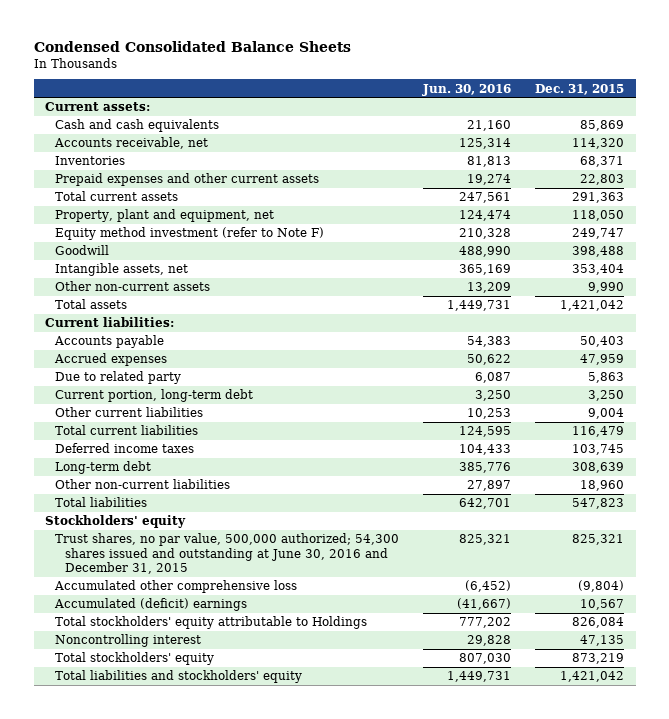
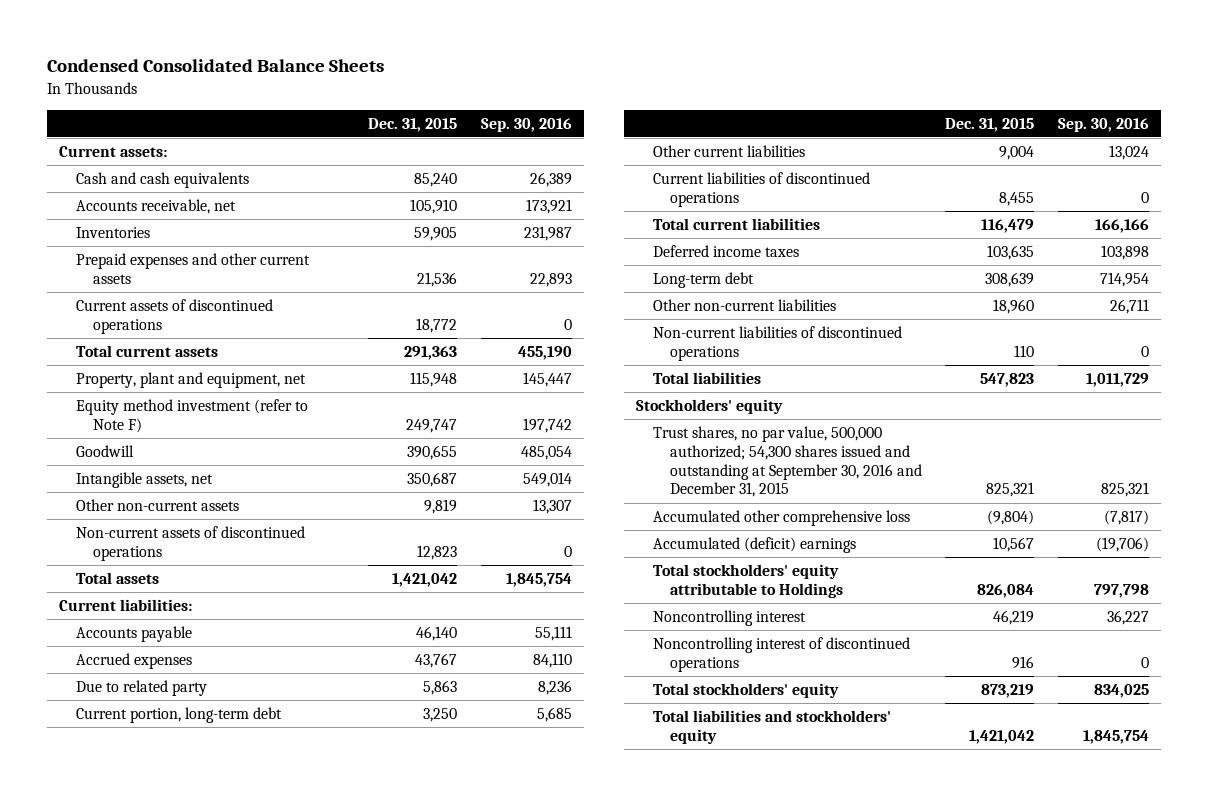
- | Jun. 30, 2016 | Dec. 31, 2015
+ | Dec. 31, 2015 | Sep. 30, 2016
- Cash and cash equivalents | 21,160 | 85,869
- Accounts receivable, net | 125,314 | 114,320
- Inventories | 81,813 | 68,371
- Prepaid expenses and other current assets | 19,274 | 22,803
+ Cash and cash equivalents | 85,240 | 26,389
+ Accounts receivable, net | 105,910 | 173,921
+ Inventories | 59,905 | 231,987
+ Prepaid expenses and other current assets | 21,536 | 22,893
+ Current assets of discontinued operations | 18,772 | 0
- Property, plant and equipment, net | 124,474 | 118,050
+ Property, plant and equipment, net | 115,948 | 145,447
- Goodwill | 488,990 | 398,488
- Intangible assets, net | 365,169 | 353,404
- Other non-current assets | 13,209 | 9,990
+ Goodwill | 390,655 | 485,054
+ Intangible assets, net | 350,687 | 549,014
+ Other non-current assets | 9,819 | 13,307
+ Non-current assets of discontinued operations | 12,823 | 0
- Accounts payable | 54,383 | 50,403
- Accrued expenses | 50,622 | 47,959
+ Accounts payable | 46,140 | 55,111
+ Accrued expenses | 43,767 | 84,110
+ Current liabilities of discontinued operations | 8,455 | 0
- Deferred income taxes | 104,433 | 103,745
+ Deferred income taxes | 103,635 | 103,898
+ Non-current liabilities of discontinued operations | 110 | 0
- Trust shares, no par value, 500,000 authorized; 54,300 shares issued and outstanding at June 30, 2016 and December 31, 2015 | 825,321 | 825,321
+ Trust shares, no par value, 500,000 authorized; 54,300 shares issued and outstanding at September 30, 2016 and December 31, 2015 | 825,321 | 825,321
- Noncontrolling interest | 29,828 | 47,135
+ Noncontrolling interest | 46,219 | 36,227
+ Noncontrolling interest of discontinued operations | 916 | 0

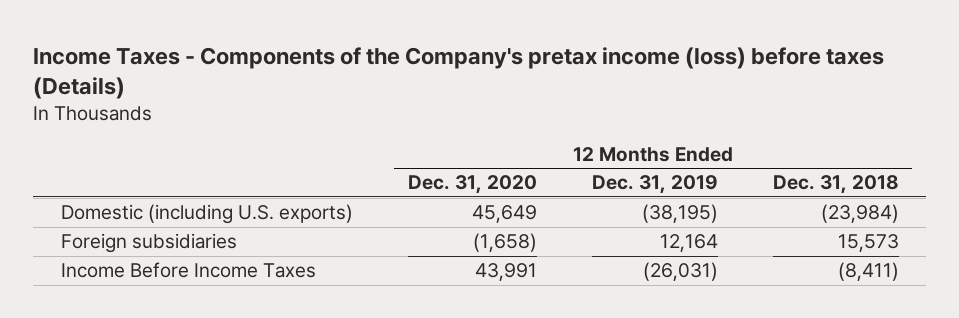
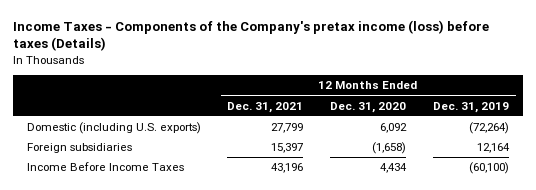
- | 12 Months Ended Dec. 31, 2020 | 12 Months Ended Dec. 31, 2019 | 12 Months Ended Dec. 31, 2018
+ | 12 Months Ended Dec. 31, 2021 | 12 Months Ended Dec. 31, 2020 | 12 Months Ended Dec. 31, 2019
- Domestic (including U.S. exports) | 45,649 | (38,195) | (23,984)
+ Domestic (including U.S. exports) | 27,799 | 6,092 | (72,264)
- Income Before Income Taxes | 43,991 | (26,031) | (8,411)
+ Income Before Income Taxes | 43,196 | 4,434 | (60,100)

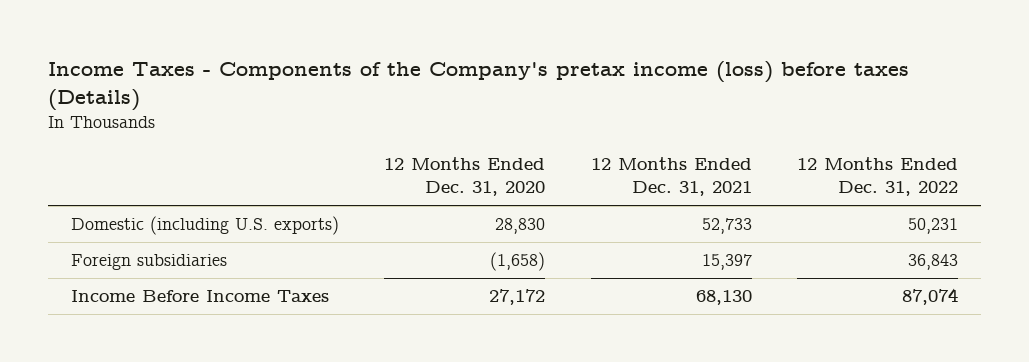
- | 12 Months Ended Dec. 31, 2021 | 12 Months Ended Dec. 31, 2020 | 12 Months Ended Dec. 31, 2019
+ | 12 Months Ended Dec. 31, 2020 | 12 Months Ended Dec. 31, 2021 | 12 Months Ended Dec. 31, 2022
- Domestic (including U.S. exports) | 27,799 | 6,092 | (72,264)
+ Domestic (including U.S. exports) | 28,830 | 52,733 | 50,231
- Income Before Income Taxes | 43,196 | 4,434 | (60,100)
+ Income Before Income Taxes | 27,172 | 68,130 | 87,074

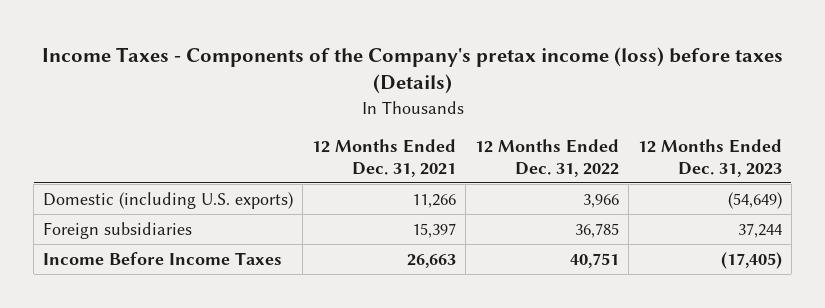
- | 12 Months Ended Dec. 31, 2020 | 12 Months Ended Dec. 31, 2021 | 12 Months Ended Dec. 31, 2022
+ | 12 Months Ended Dec. 31, 2021 | 12 Months Ended Dec. 31, 2022 | 12 Months Ended Dec. 31, 2023
- Domestic (including U.S. exports) | 28,830 | 52,733 | 50,231
- Foreign subsidiaries | (1,658) | 15,397 | 36,843
- Income Before Income Taxes | 27,172 | 68,130 | 87,074
+ Domestic (including U.S. exports) | 11,266 | 3,966 | (54,649)
+ Foreign subsidiaries | 15,397 | 36,785 | 37,244
+ Income Before Income Taxes | 26,663 | 40,751 | (17,405)

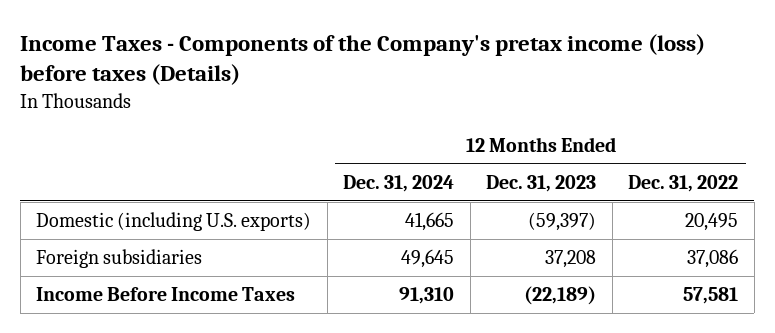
- | 12 Months Ended Dec. 31, 2021 | 12 Months Ended Dec. 31, 2022 | 12 Months Ended Dec. 31, 2023
+ | 12 Months Ended Dec. 31, 2024 | 12 Months Ended Dec. 31, 2023 | 12 Months Ended Dec. 31, 2022
- Domestic (including U.S. exports) | 11,266 | 3,966 | (54,649)
- Foreign subsidiaries | 15,397 | 36,785 | 37,244
- Income Before Income Taxes | 26,663 | 40,751 | (17,405)
+ Domestic (including U.S. exports) | 41,665 | (59,397) | 20,495
+ Foreign subsidiaries | 49,645 | 37,208 | 37,086
+ Income Before Income Taxes | 91,310 | (22,189) | 57,581

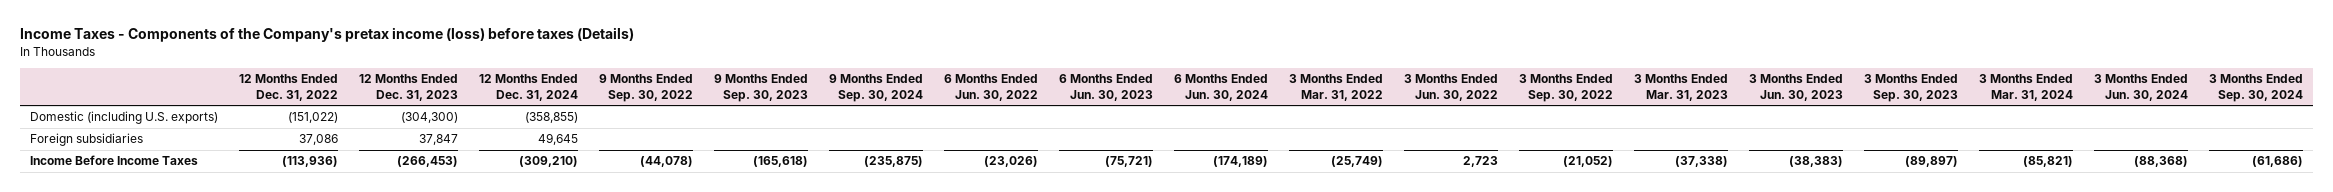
- | 12 Months Ended Dec. 31, 2024 | 12 Months Ended Dec. 31, 2023 | 12 Months Ended Dec. 31, 2022
+ | 12 Months Ended Dec. 31, 2022 | 12 Months Ended Dec. 31, 2023 | 12 Months Ended Dec. 31, 2024 | 9 Months Ended Sep. 30, 2022 | 9 Months Ended Sep. 30, 2023 | 9 Months Ended Sep. 30, 2024 | 6 Months Ended Jun. 30, 2022 | 6 Months Ended Jun. 30, 2023 | 6 Months Ended Jun. 30, 2024 | 3 Months Ended Mar. 31, 2022 | 3 Months Ended Jun. 30, 2022 | 3 Months Ended Sep. 30, 2022 | 3 Months Ended Mar. 31, 2023 | 3 Months Ended Jun. 30, 2023 | 3 Months Ended Sep. 30, 2023 | 3 Months Ended Mar. 31, 2024 | 3 Months Ended Jun. 30, 2024 | 3 Months Ended Sep. 30, 2024
- Domestic (including U.S. exports) | 41,665 | (59,397) | 20,495
- Foreign subsidiaries | 49,645 | 37,208 | 37,086
- Income Before Income Taxes | 91,310 | (22,189) | 57,581
+ Domestic (including U.S. exports) | (151,022) | (304,300) | (358,855) | | | | | | | | | | | | | | |
+ Foreign subsidiaries | 37,086 | 37,847 | 49,645 | | | | | | | | | | | | | | |
+ Income Before Income Taxes | (113,936) | (266,453) | (309,210) | (44,078) | (165,618) | (235,875) | (23,026) | (75,721) | (174,189) | (25,749) | 2,723 | (21,052) | (37,338) | (38,383) | (89,897) | (85,821) | (88,368) | (61,686)

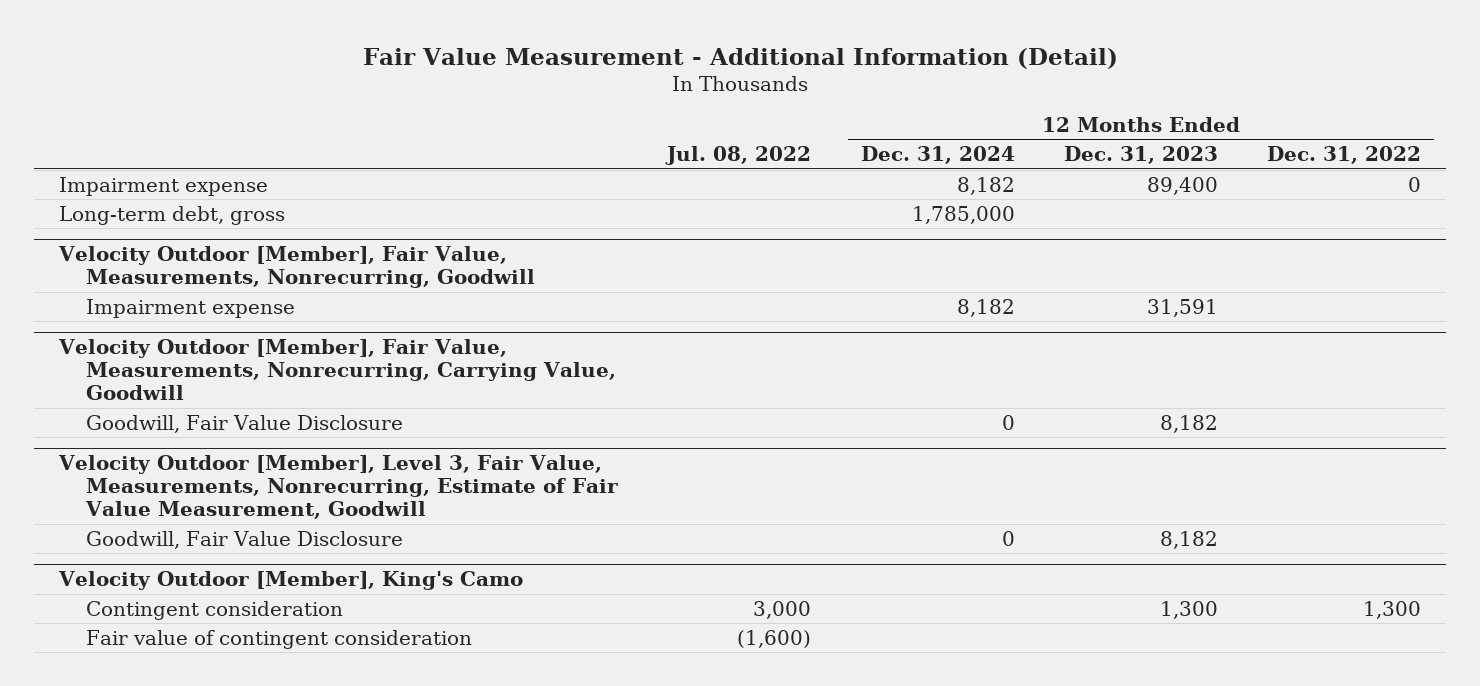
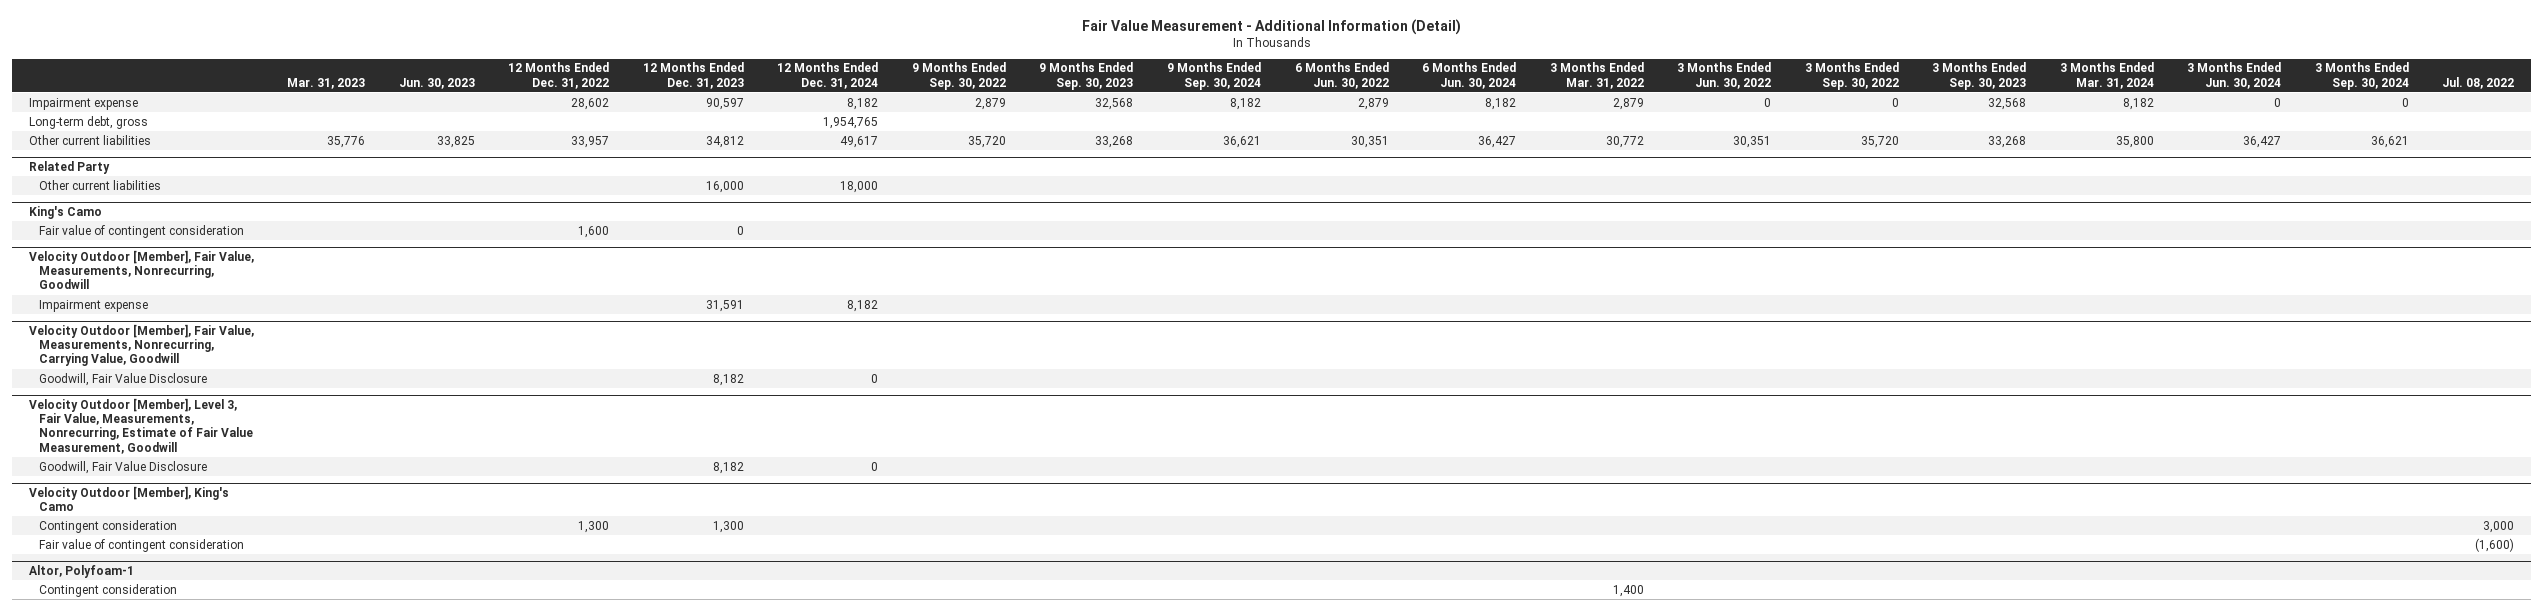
- | Jul. 08, 2022 | 12 Months Ended Dec. 31, 2024 | 12 Months Ended Dec. 31, 2023 | 12 Months Ended Dec. 31, 2022
+ | Mar. 31, 2023 | Jun. 30, 2023 | 12 Months Ended Dec. 31, 2022 | 12 Months Ended Dec. 31, 2023 | 12 Months Ended Dec. 31, 2024 | 9 Months Ended Sep. 30, 2022 | 9 Months Ended Sep. 30, 2023 | 9 Months Ended Sep. 30, 2024 | 6 Months Ended Jun. 30, 2022 | 6 Months Ended Jun. 30, 2024 | 3 Months Ended Mar. 31, 2022 | 3 Months Ended Jun. 30, 2022 | 3 Months Ended Sep. 30, 2022 | 3 Months Ended Sep. 30, 2023 | 3 Months Ended Mar. 31, 2024 | 3 Months Ended Jun. 30, 2024 | 3 Months Ended Sep. 30, 2024 | Jul. 08, 2022
- Impairment expense | | 8,182 | 89,400 | 0
- Long-term debt, gross | | 1,785,000 | |
+ Impairment expense | | | 28,602 | 90,597 | 8,182 | 2,879 | 32,568 | 8,182 | 2,879 | 8,182 | 2,879 | 0 | 0 | 32,568 | 8,182 | 0 | 0 |
+ Long-term debt, gross | | | | | 1,954,765 | | | | | | | | | | | | |
+ Other current liabilities | 35,776 | 33,825 | 33,957 | 34,812 | 49,617 | 35,720 | 33,268 | 36,621 | 30,351 | 36,427 | 30,772 | 30,351 | 35,720 | 33,268 | 35,800 | 36,427 | 36,621 |
+ Related Party
+ Other current liabilities | | | | 16,000 | 18,000 | | | | | | | | | | | | |
+ King's Camo
+ Fair value of contingent consideration | | | 1,600 | 0 | | | | | | | | | | | | | |
+ Altor, Polyfoam-1
+ Contingent consideration | | | | | | | | | | | 1,400 | | | | | | |

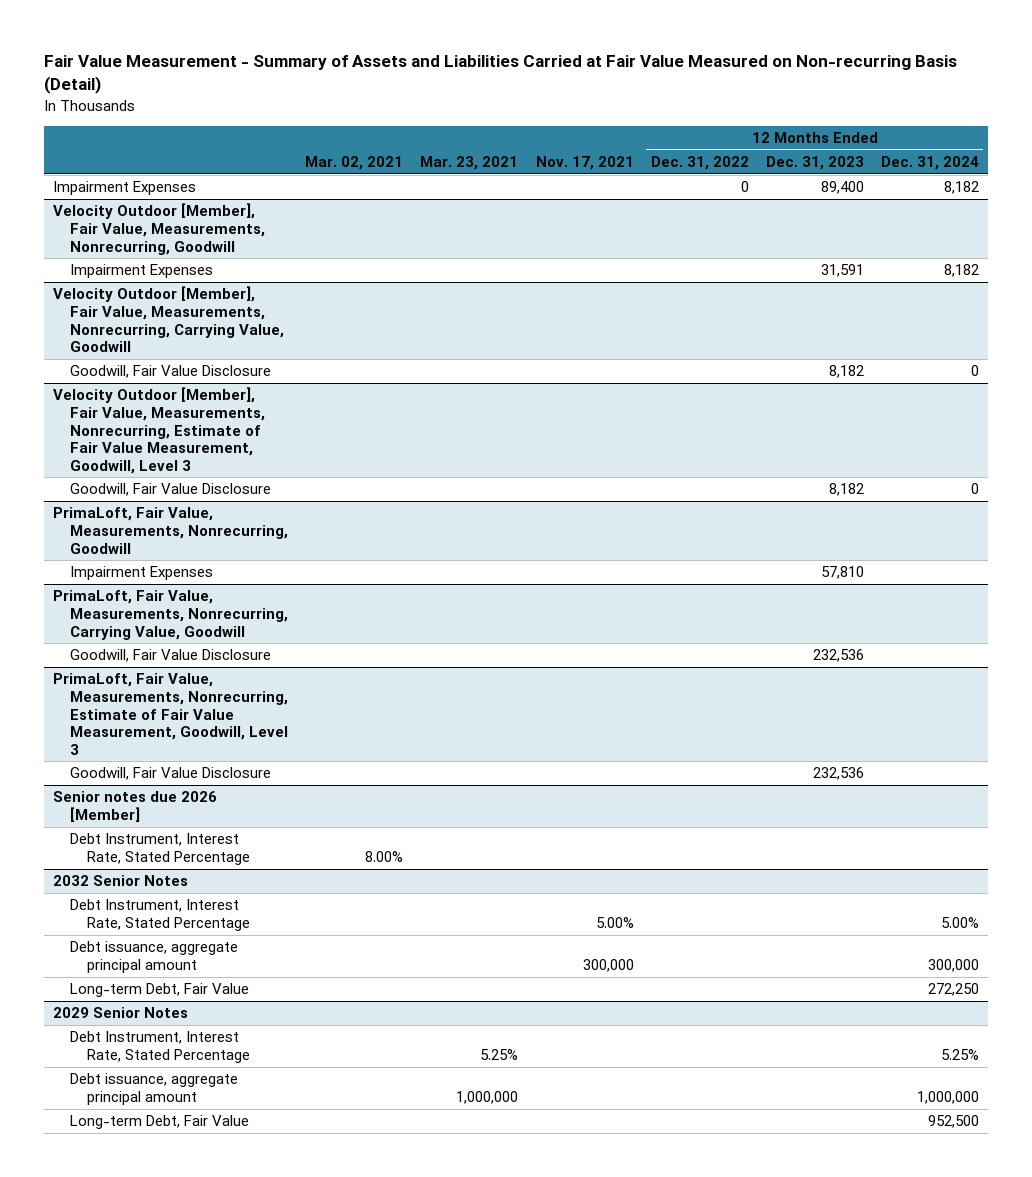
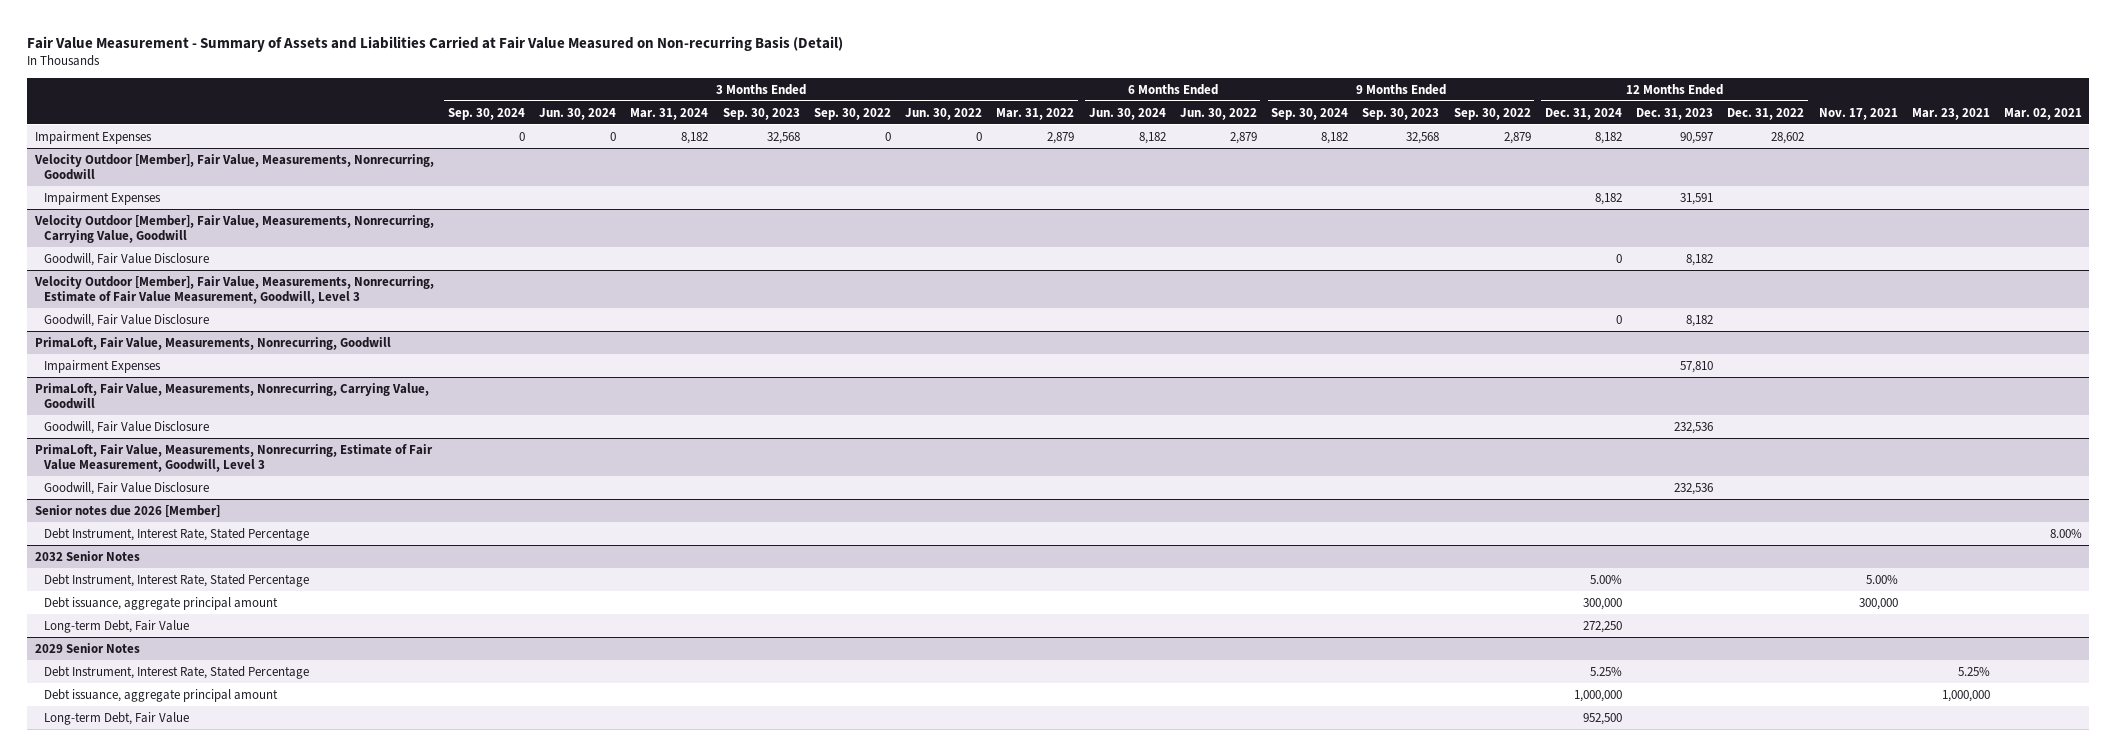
- | Mar. 02, 2021 | Mar. 23, 2021 | Nov. 17, 2021 | 12 Months Ended Dec. 31, 2022 | 12 Months Ended Dec. 31, 2023 | 12 Months Ended Dec. 31, 2024
+ | 3 Months Ended Sep. 30, 2024 | 3 Months Ended Jun. 30, 2024 | 3 Months Ended Mar. 31, 2024 | 3 Months Ended Sep. 30, 2023 | 3 Months Ended Sep. 30, 2022 | 3 Months Ended Jun. 30, 2022 | 3 Months Ended Mar. 31, 2022 | 6 Months Ended Jun. 30, 2024 | 6 Months Ended Jun. 30, 2022 | 9 Months Ended Sep. 30, 2024 | 9 Months Ended Sep. 30, 2023 | 9 Months Ended Sep. 30, 2022 | 12 Months Ended Dec. 31, 2024 | 12 Months Ended Dec. 31, 2023 | 12 Months Ended Dec. 31, 2022 | Nov. 17, 2021 | Mar. 23, 2021 | Mar. 02, 2021
- Impairment Expenses | | | | 0 | 89,400 | 8,182
+ Impairment Expenses | 0 | 0 | 8,182 | 32,568 | 0 | 0 | 2,879 | 8,182 | 2,879 | 8,182 | 32,568 | 2,879 | 8,182 | 90,597 | 28,602 | | |

